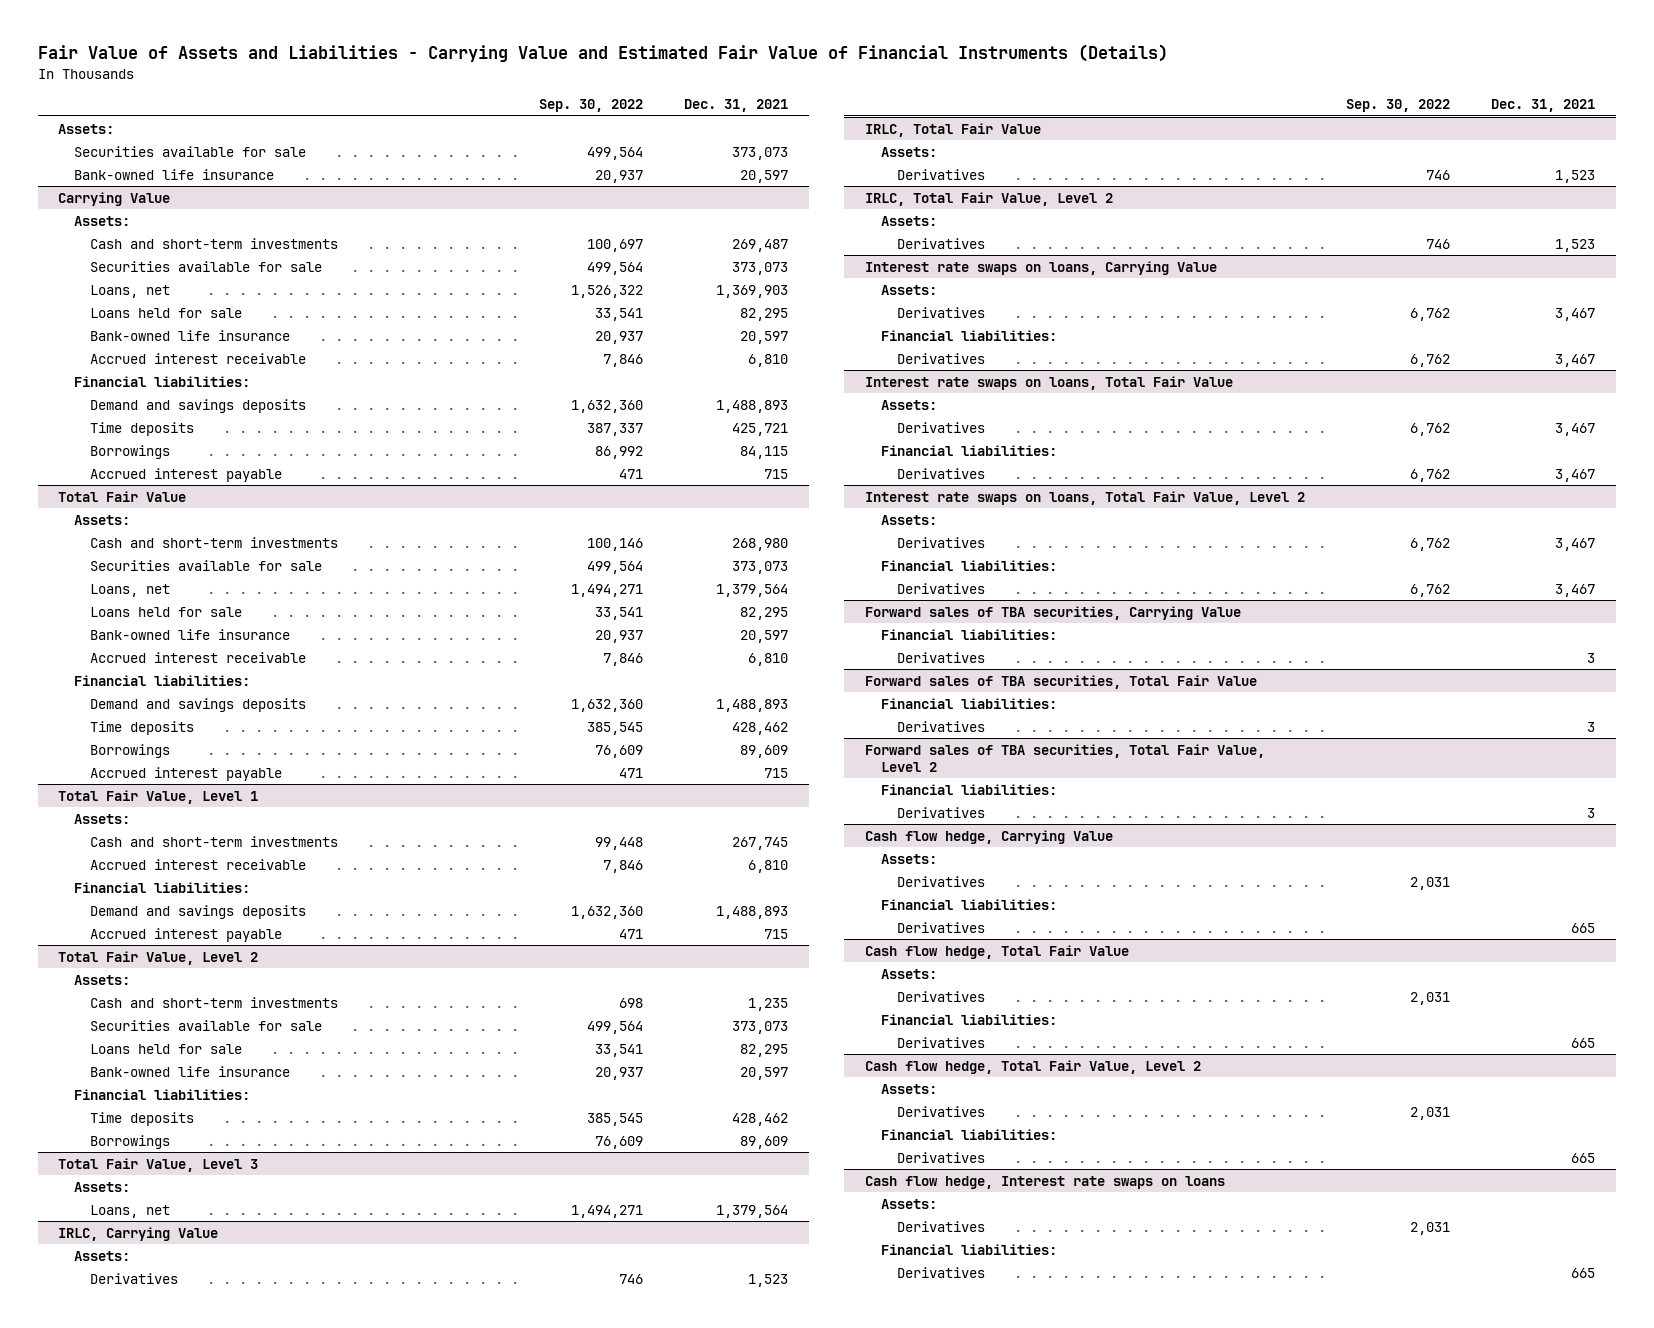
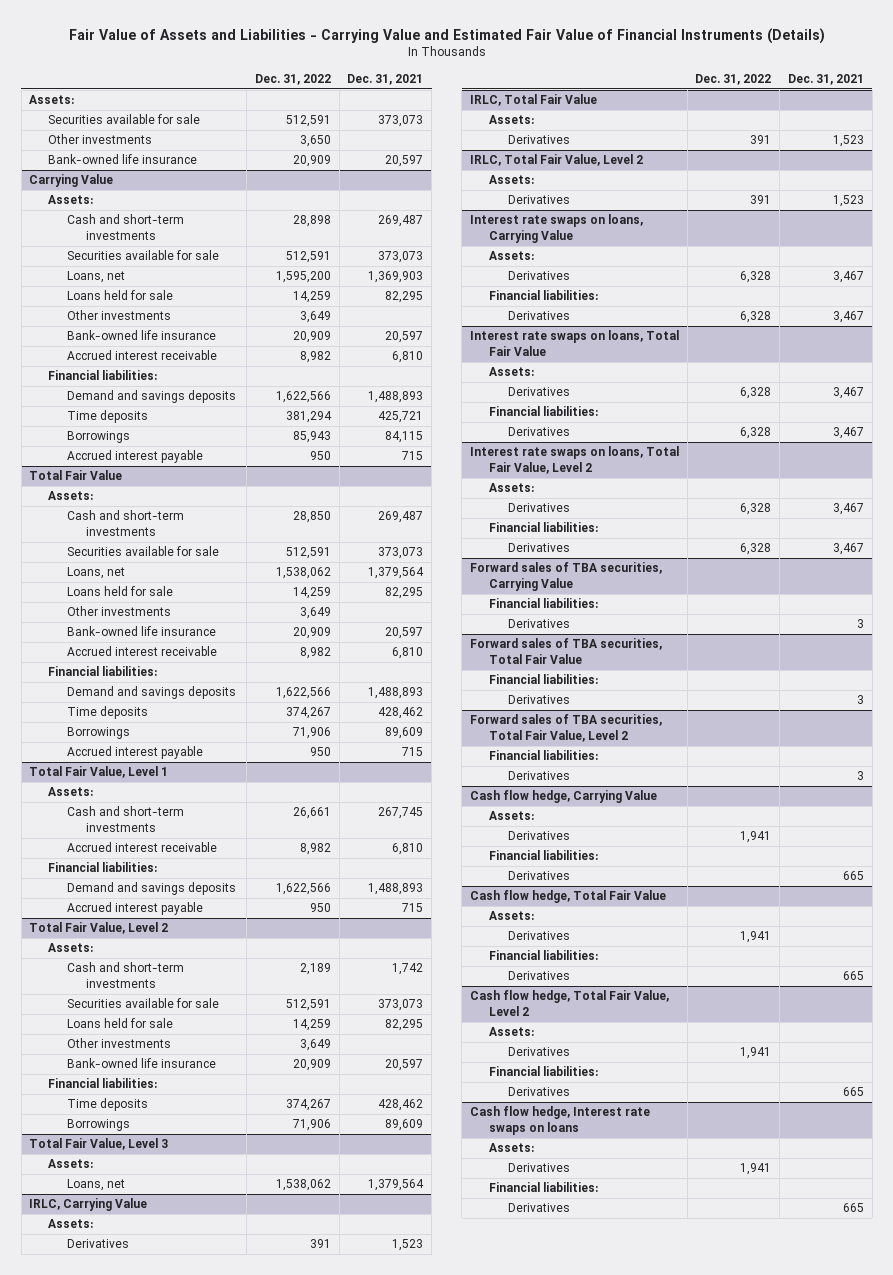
- | Sep. 30, 2022 | Dec. 31, 2021
+ | Dec. 31, 2022 | Dec. 31, 2021
+ Other investments | 3,650 |
@ Carrying Value
+ Other investments | 3,649 |
@ Total Fair Value
- Cash and short-term investments | 100,146 | 268,980
+ Cash and short-term investments | 28,850 | 269,487
+ Other investments | 3,649 |
@ Total Fair Value, Level 2
- Cash and short-term investments | 698 | 1,235
+ Cash and short-term investments | 2,189 | 1,742
+ Other investments | 3,649 |

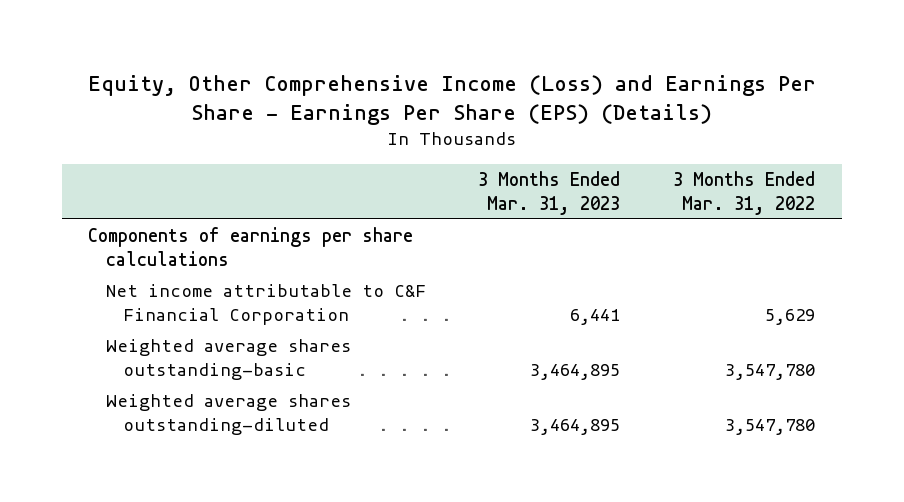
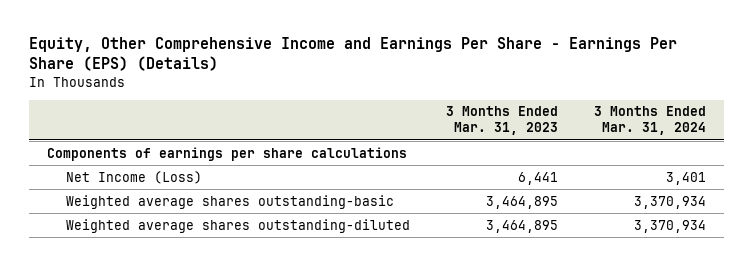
- Equity, Other Comprehensive Income (Loss) and Earnings Per Share - Earnings Per Share (EPS) (Details)
+ Equity, Other Comprehensive Income and Earnings Per Share - Earnings Per Share (EPS) (Details)
- | 3 Months Ended Mar. 31, 2023 | 3 Months Ended Mar. 31, 2022
+ | 3 Months Ended Mar. 31, 2023 | 3 Months Ended Mar. 31, 2024
- Net income attributable to C&F Financial Corporation | 6,441 | 5,629
+ Net Income (Loss) | 6,441 | 3,401

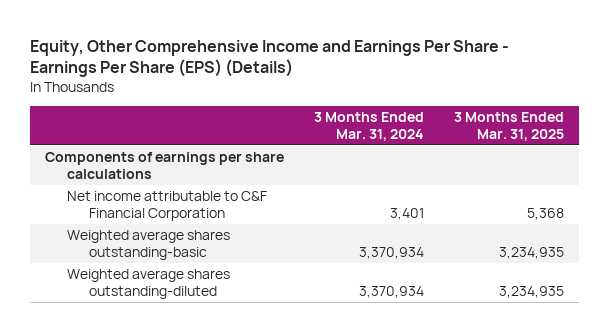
- | 3 Months Ended Mar. 31, 2023 | 3 Months Ended Mar. 31, 2024
+ | 3 Months Ended Mar. 31, 2024 | 3 Months Ended Mar. 31, 2025
- Net Income (Loss) | 6,441 | 3,401
+ Net income attributable to C&F Financial Corporation | 3,401 | 5,368

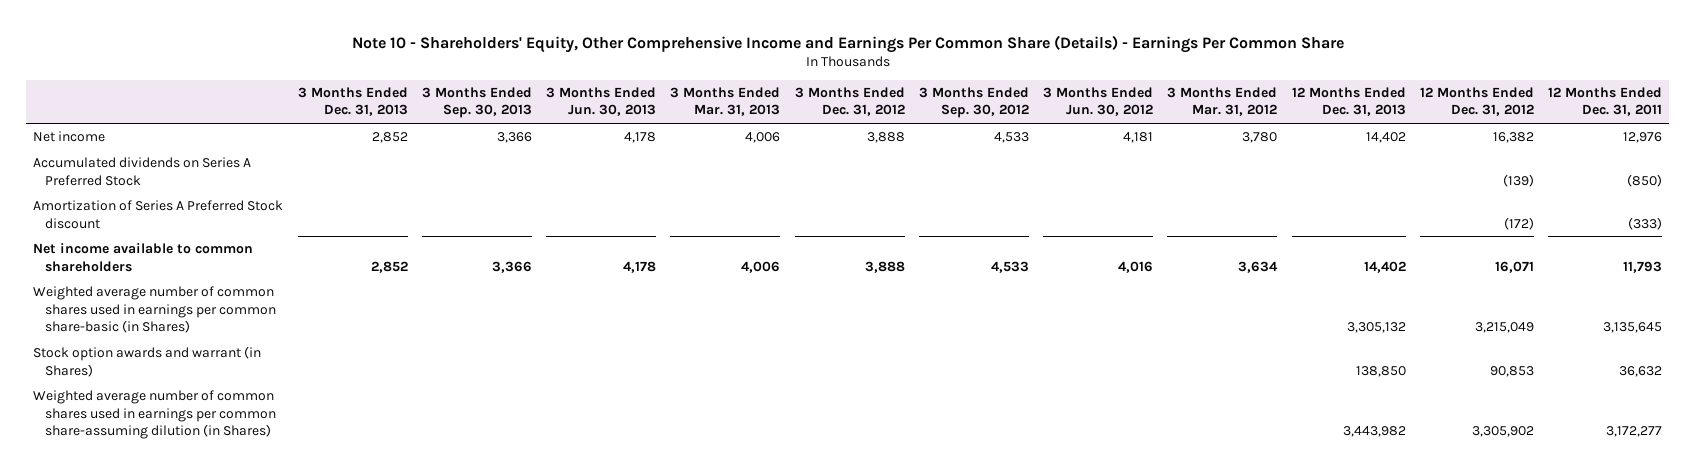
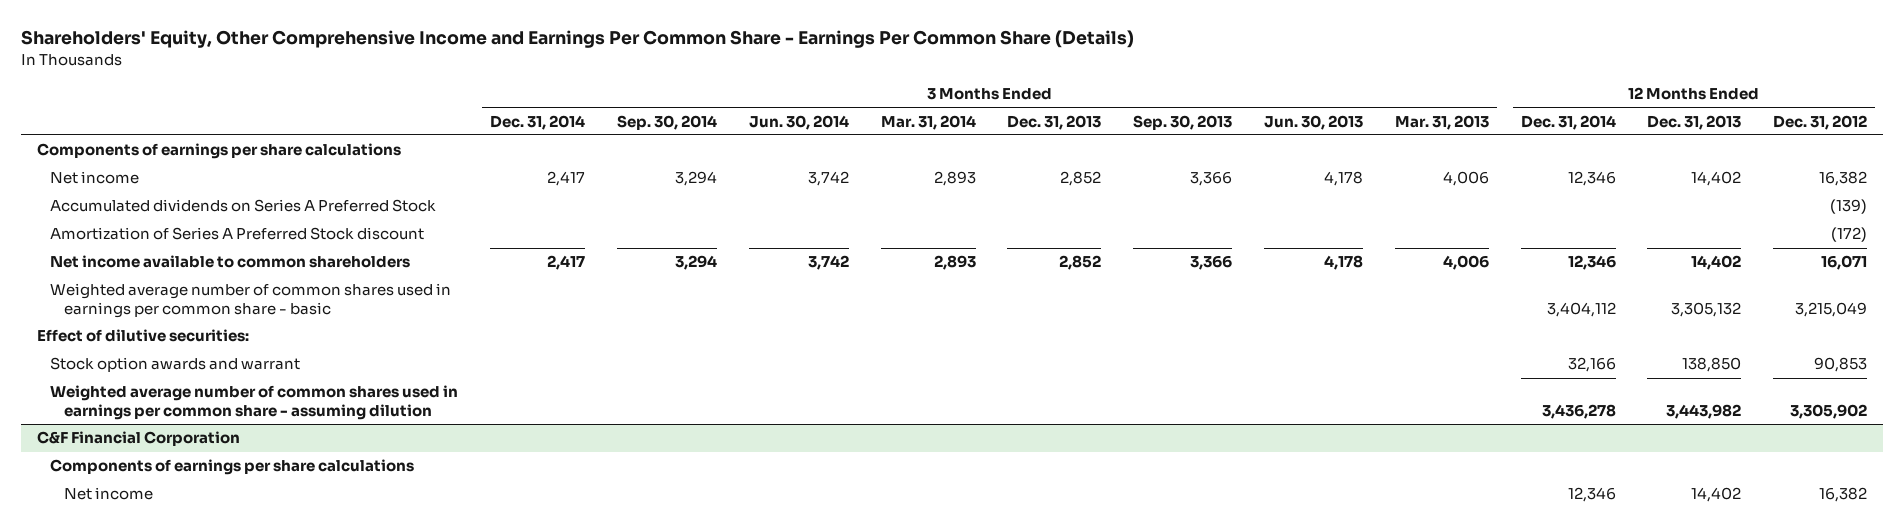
- Note 10 - Shareholders' Equity, Other Comprehensive Income and Earnings Per Common Share (Details) - Earnings Per Common Share
+ Shareholders' Equity, Other Comprehensive Income and Earnings Per Common Share - Earnings Per Common Share (Details)
- | 3 Months Ended Dec. 31, 2013 | 3 Months Ended Sep. 30, 2013 | 3 Months Ended Jun. 30, 2013 | 3 Months Ended Mar. 31, 2013 | 3 Months Ended Dec. 31, 2012 | 3 Months Ended Sep. 30, 2012 | 3 Months Ended Jun. 30, 2012 | 3 Months Ended Mar. 31, 2012 | 12 Months Ended Dec. 31, 2013 | 12 Months Ended Dec. 31, 2012 | 12 Months Ended Dec. 31, 2011
+ | 3 Months Ended Dec. 31, 2014 | 3 Months Ended Sep. 30, 2014 | 3 Months Ended Jun. 30, 2014 | 3 Months Ended Mar. 31, 2014 | 3 Months Ended Dec. 31, 2013 | 3 Months Ended Sep. 30, 2013 | 3 Months Ended Jun. 30, 2013 | 3 Months Ended Mar. 31, 2013 | 12 Months Ended Dec. 31, 2014 | 12 Months Ended Dec. 31, 2013 | 12 Months Ended Dec. 31, 2012
+ Components of earnings per share calculations
- Weighted average number of common shares used in earnings per common share-basic (in Shares) | | | | | | | | | 3,305,132 | 3,215,049 | 3,135,645
- Stock option awards and warrant (in Shares) | | | | | | | | | 138,850 | 90,853 | 36,632
- Weighted average number of common shares used in earnings per common share-assuming dilution (in Shares) | | | | | | | | | 3,443,982 | 3,305,902 | 3,172,277
+ Weighted average number of common shares used in earnings per common share - basic | | | | | | | | | 3,404,112 | 3,305,132 | 3,215,049
+ Effect of dilutive securities:
+ Stock option awards and warrant | | | | | | | | | 32,166 | 138,850 | 90,853
+ Weighted average number of common shares used in earnings per common share - assuming dilution | | | | | | | | | 3,436,278 | 3,443,982 | 3,305,902
+ C&F Financial Corporation
+ Components of earnings per share calculations
+ Net income | | | | | | | | | 12,346 | 14,402 | 16,382

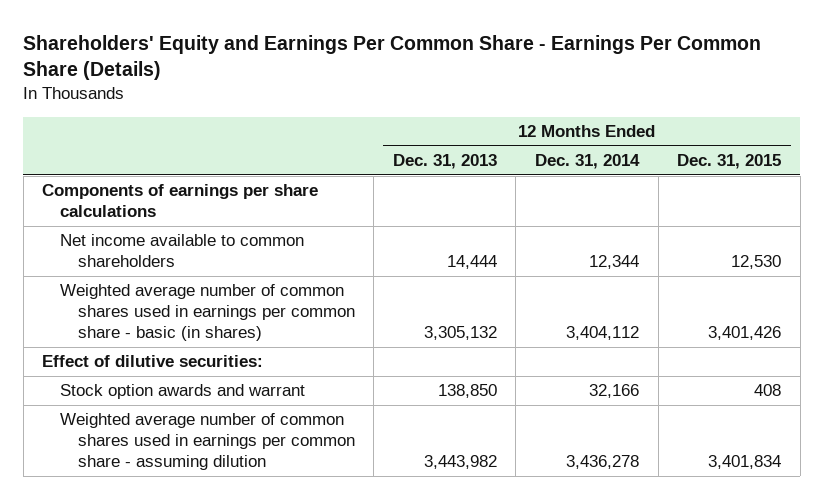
- Shareholders' Equity, Other Comprehensive Income and Earnings Per Common Share - Earnings Per Common Share (Details)
+ Shareholders' Equity and Earnings Per Common Share - Earnings Per Common Share (Details)
- | 3 Months Ended Dec. 31, 2014 | 3 Months Ended Sep. 30, 2014 | 3 Months Ended Jun. 30, 2014 | 3 Months Ended Mar. 31, 2014 | 3 Months Ended Dec. 31, 2013 | 3 Months Ended Sep. 30, 2013 | 3 Months Ended Jun. 30, 2013 | 3 Months Ended Mar. 31, 2013 | 12 Months Ended Dec. 31, 2014 | 12 Months Ended Dec. 31, 2013 | 12 Months Ended Dec. 31, 2012
+ | 12 Months Ended Dec. 31, 2013 | 12 Months Ended Dec. 31, 2014 | 12 Months Ended Dec. 31, 2015
- Net income | 2,417 | 3,294 | 3,742 | 2,893 | 2,852 | 3,366 | 4,178 | 4,006 | 12,346 | 14,402 | 16,382
- Accumulated dividends on Series A Preferred Stock | | | | | | | | | | | (139)
- Amortization of Series A Preferred Stock discount | | | | | | | | | | | (172)
- Net income available to common shareholders | 2,417 | 3,294 | 3,742 | 2,893 | 2,852 | 3,366 | 4,178 | 4,006 | 12,346 | 14,402 | 16,071
- Weighted average number of common shares used in earnings per common share - basic | | | | | | | | | 3,404,112 | 3,305,132 | 3,215,049
+ Net income available to common shareholders | 14,444 | 12,344 | 12,530
+ Weighted average number of common shares used in earnings per common share - basic (in shares) | 3,305,132 | 3,404,112 | 3,401,426
- C&F Financial Corporation
- Components of earnings per share calculations
- Net income | | | | | | | | | 12,346 | 14,402 | 16,382

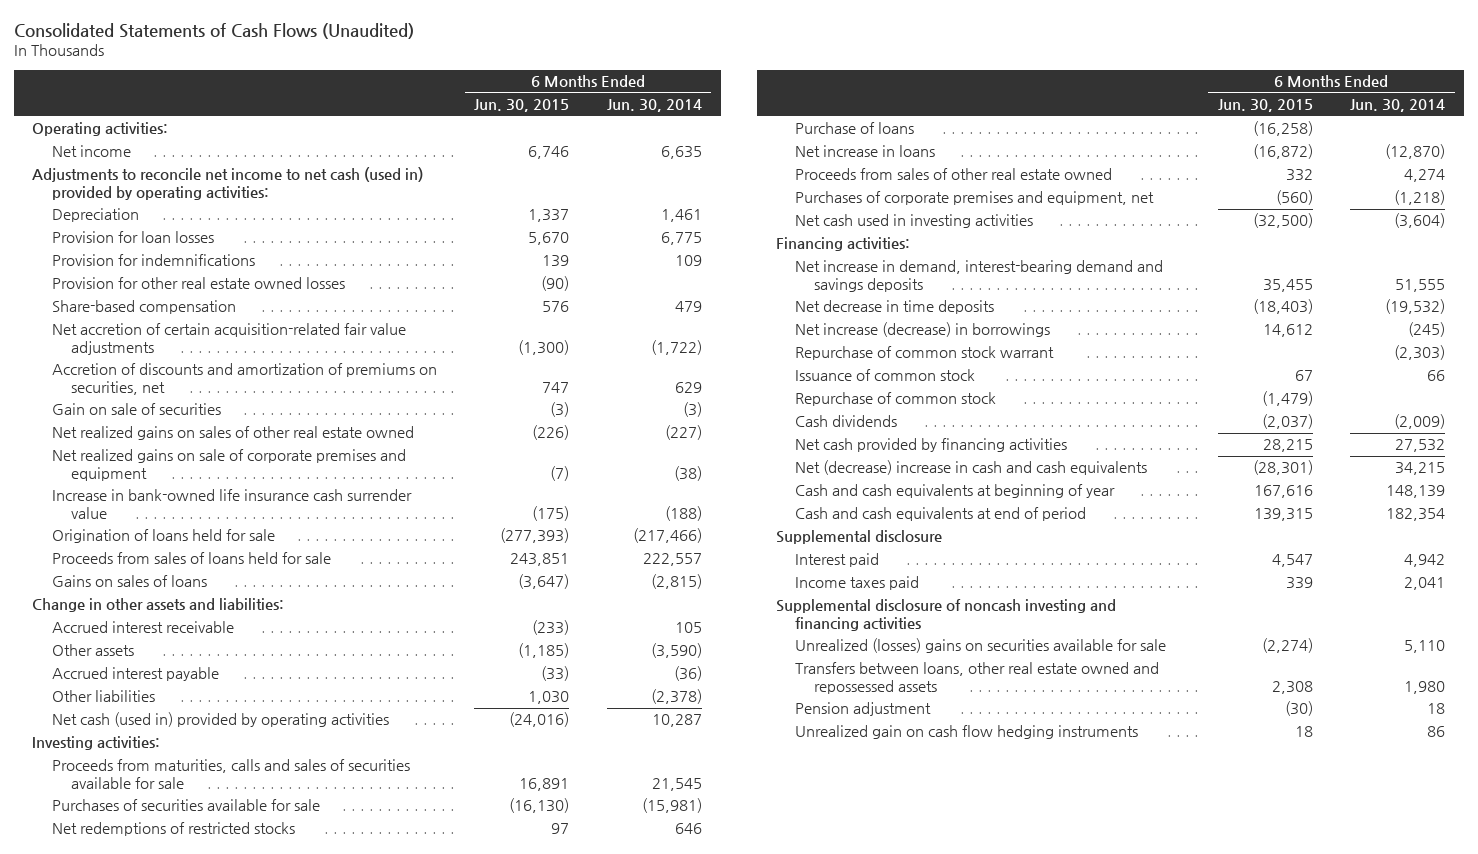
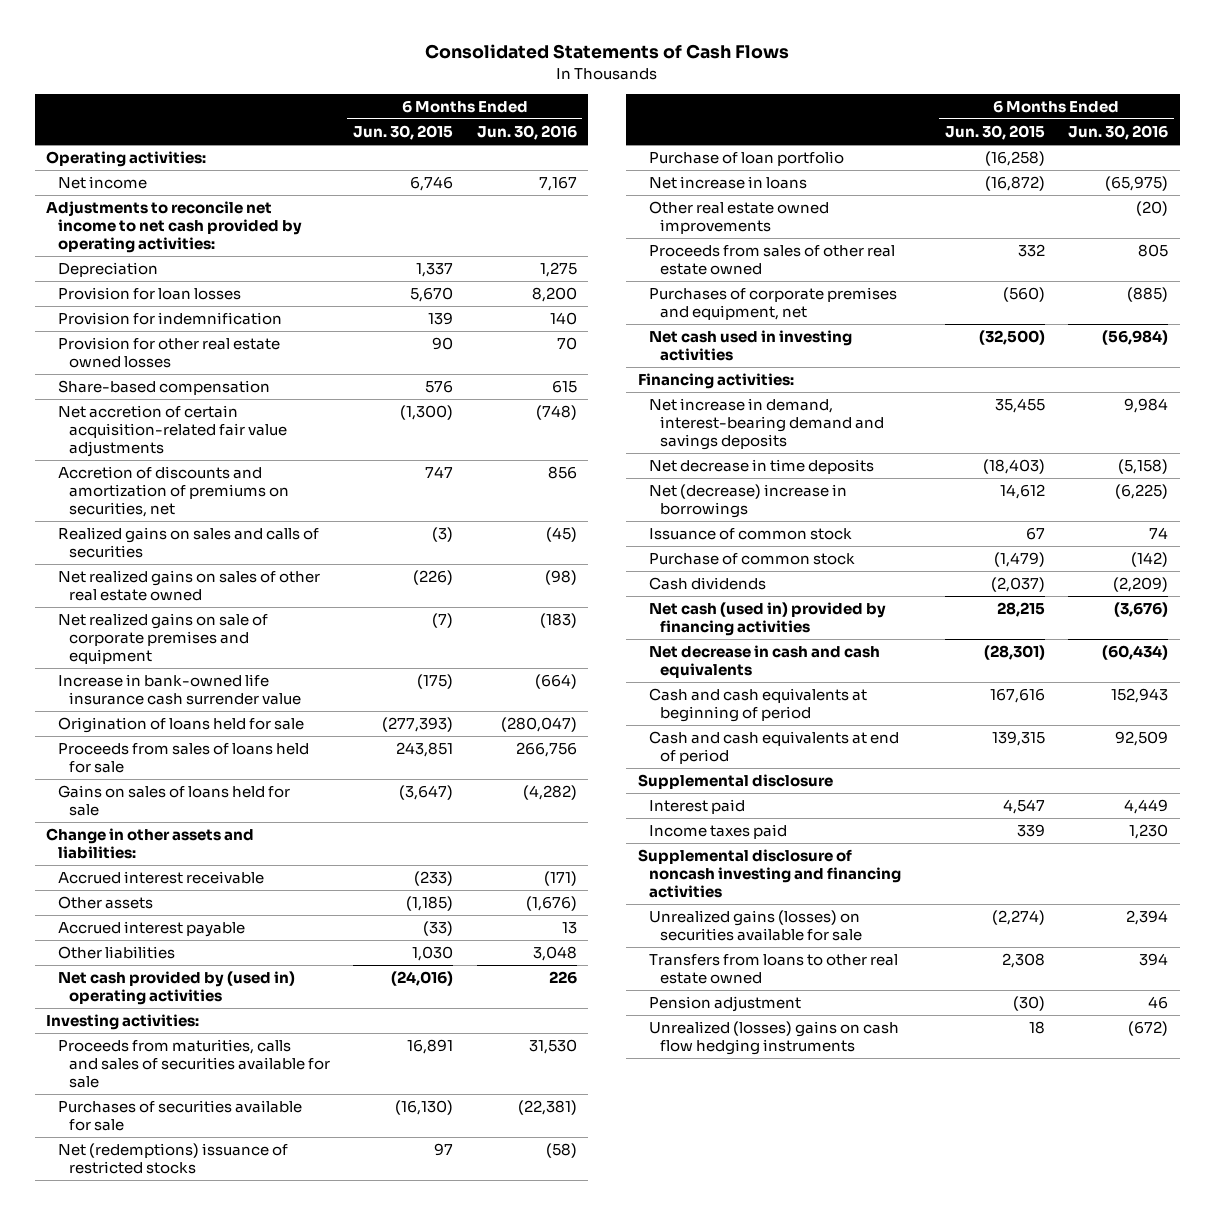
- Consolidated Statements of Cash Flows (Unaudited)
+ Consolidated Statements of Cash Flows
- | 6 Months Ended Jun. 30, 2015 | 6 Months Ended Jun. 30, 2014
+ | 6 Months Ended Jun. 30, 2015 | 6 Months Ended Jun. 30, 2016
- Adjustments to reconcile net income to net cash (used in) provided by operating activities:
+ Adjustments to reconcile net income to net cash provided by operating activities:
- Provision for indemnifications | 139 | 109
- Provision for other real estate owned losses | (90) |
+ Provision for indemnification | 139 | 140
+ Provision for other real estate owned losses | 90 | 70
- Gain on sale of securities | (3) | (3)
+ Realized gains on sales and calls of securities | (3) | (45)
- Gains on sales of loans | (3,647) | (2,815)
+ Gains on sales of loans held for sale | (3,647) | (4,282)
- Net cash (used in) provided by operating activities | (24,016) | 10,287
+ Net cash provided by (used in) operating activities | (24,016) | 226
- Net redemptions of restricted stocks | 97 | 646
- Purchase of loans | (16,258) |
+ Net (redemptions) issuance of restricted stocks | 97 | (58)
+ Purchase of loan portfolio | (16,258) |
+ Other real estate owned improvements | | (20)
- Net increase (decrease) in borrowings | 14,612 | (245)
- Repurchase of common stock warrant | | (2,303)
+ Net (decrease) increase in borrowings | 14,612 | (6,225)
- Repurchase of common stock | (1,479) |
+ Purchase of common stock | (1,479) | (142)
- Net cash provided by financing activities | 28,215 | 27,532
- Net (decrease) increase in cash and cash equivalents | (28,301) | 34,215
- Cash and cash equivalents at beginning of year | 167,616 | 148,139
+ Net cash (used in) provided by financing activities | 28,215 | (3,676)
+ Net decrease in cash and cash equivalents | (28,301) | (60,434)
+ Cash and cash equivalents at beginning of period | 167,616 | 152,943
- Unrealized (losses) gains on securities available for sale | (2,274) | 5,110
- Transfers between loans, other real estate owned and repossessed assets | 2,308 | 1,980
+ Unrealized gains (losses) on securities available for sale | (2,274) | 2,394
+ Transfers from loans to other real estate owned | 2,308 | 394
- Unrealized gain on cash flow hedging instruments | 18 | 86
+ Unrealized (losses) gains on cash flow hedging instruments | 18 | (672)

